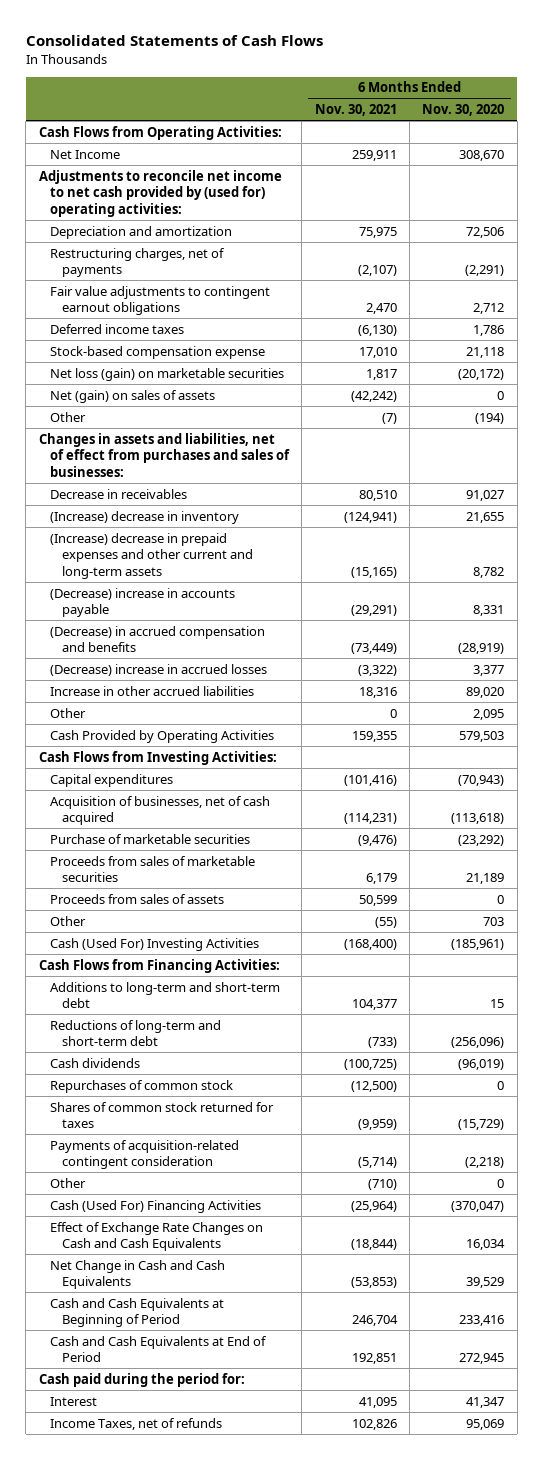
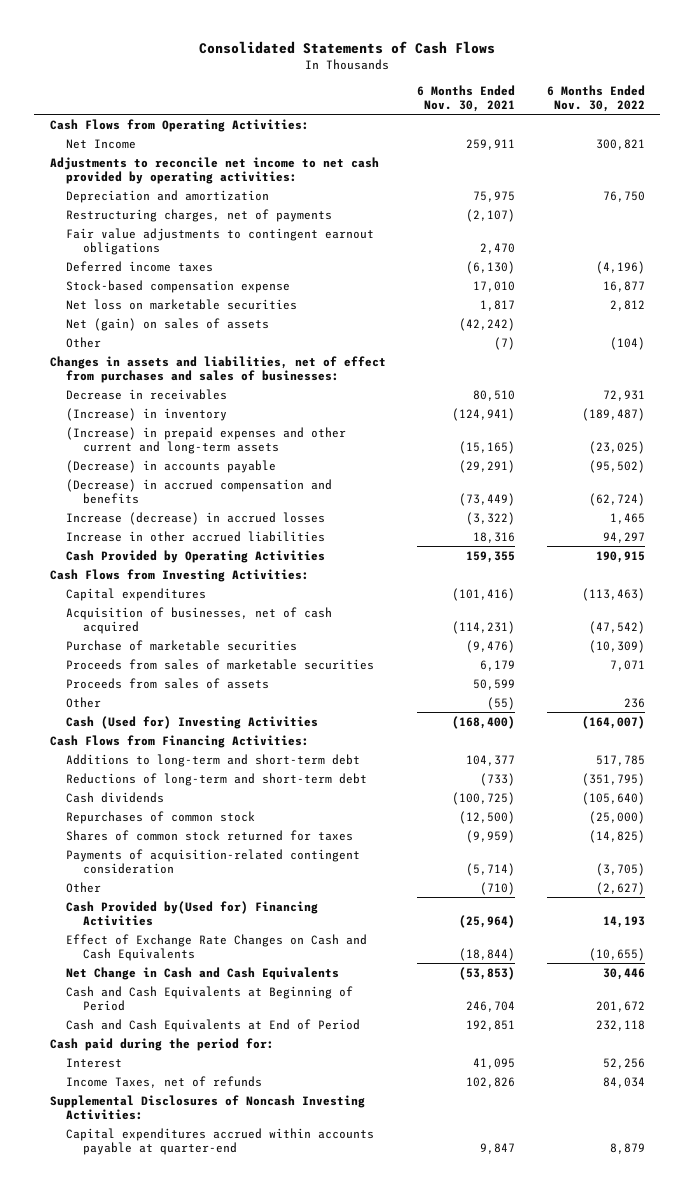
- | 6 Months Ended Nov. 30, 2021 | 6 Months Ended Nov. 30, 2020
+ | 6 Months Ended Nov. 30, 2021 | 6 Months Ended Nov. 30, 2022
- Adjustments to reconcile net income to net cash provided by (used for) operating activities:
+ Adjustments to reconcile net income to net cash provided by operating activities:
- Net loss (gain) on marketable securities | 1,817 | (20,172)
+ Net loss on marketable securities | 1,817 | 2,812
- (Increase) decrease in inventory | (124,941) | 21,655
- (Increase) decrease in prepaid expenses and other current and long-term assets | (15,165) | 8,782
- (Decrease) increase in accounts payable | (29,291) | 8,331
+ (Increase) in inventory | (124,941) | (189,487)
+ (Increase) in prepaid expenses and other current and long-term assets | (15,165) | (23,025)
+ (Decrease) in accounts payable | (29,291) | (95,502)
- (Decrease) increase in accrued losses | (3,322) | 3,377
+ Increase (decrease) in accrued losses | (3,322) | 1,465
- Other | 0 | 2,095
- Cash (Used For) Investing Activities | (168,400) | (185,961)
+ Cash (Used for) Investing Activities | (168,400) | (164,007)
- Cash (Used For) Financing Activities | (25,964) | (370,047)
+ Cash Provided by(Used for) Financing Activities | (25,964) | 14,193
+ Supplemental Disclosures of Noncash Investing Activities:
+ Capital expenditures accrued within accounts payable at quarter-end | 9,847 | 8,879

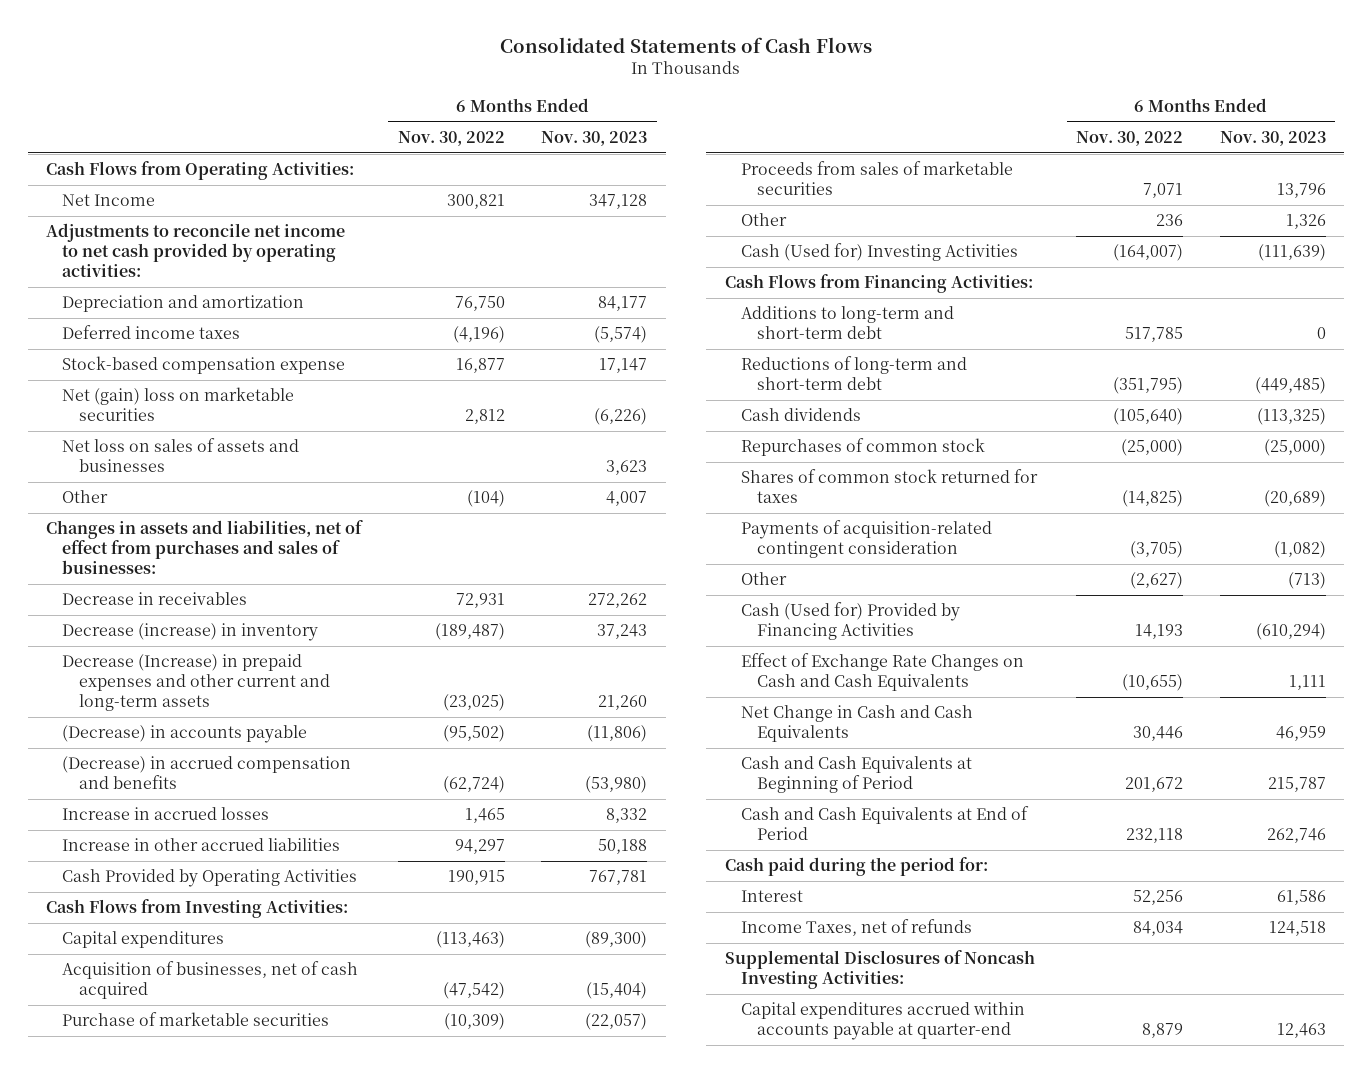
- | 6 Months Ended Nov. 30, 2021 | 6 Months Ended Nov. 30, 2022
+ | 6 Months Ended Nov. 30, 2022 | 6 Months Ended Nov. 30, 2023
- Restructuring charges, net of payments | (2,107) |
- Fair value adjustments to contingent earnout obligations | 2,470 |
- Net loss on marketable securities | 1,817 | 2,812
- Net (gain) on sales of assets | (42,242) |
+ Net (gain) loss on marketable securities | 2,812 | (6,226)
+ Net loss on sales of assets and businesses | | 3,623
- (Increase) in inventory | (124,941) | (189,487)
- (Increase) in prepaid expenses and other current and long-term assets | (15,165) | (23,025)
+ Decrease (increase) in inventory | (189,487) | 37,243
+ Decrease (Increase) in prepaid expenses and other current and long-term assets | (23,025) | 21,260
- Increase (decrease) in accrued losses | (3,322) | 1,465
+ Increase in accrued losses | 1,465 | 8,332
- Proceeds from sales of assets | 50,599 |
- Cash Provided by(Used for) Financing Activities | (25,964) | 14,193
+ Cash (Used for) Provided by Financing Activities | 14,193 | (610,294)

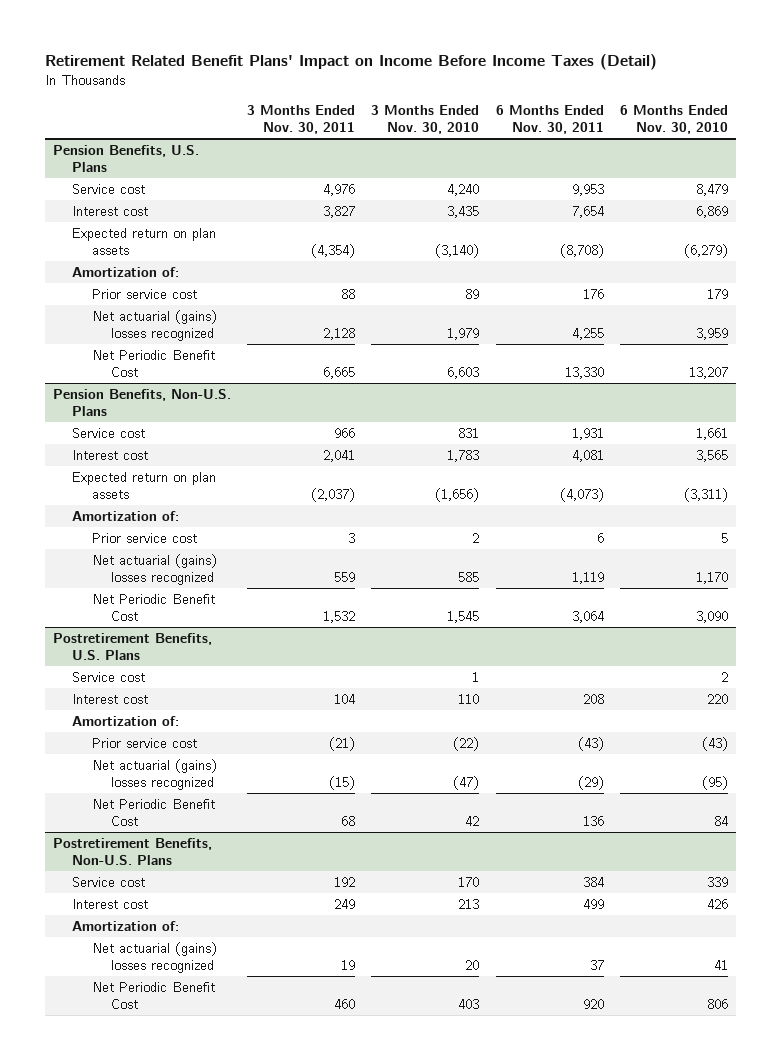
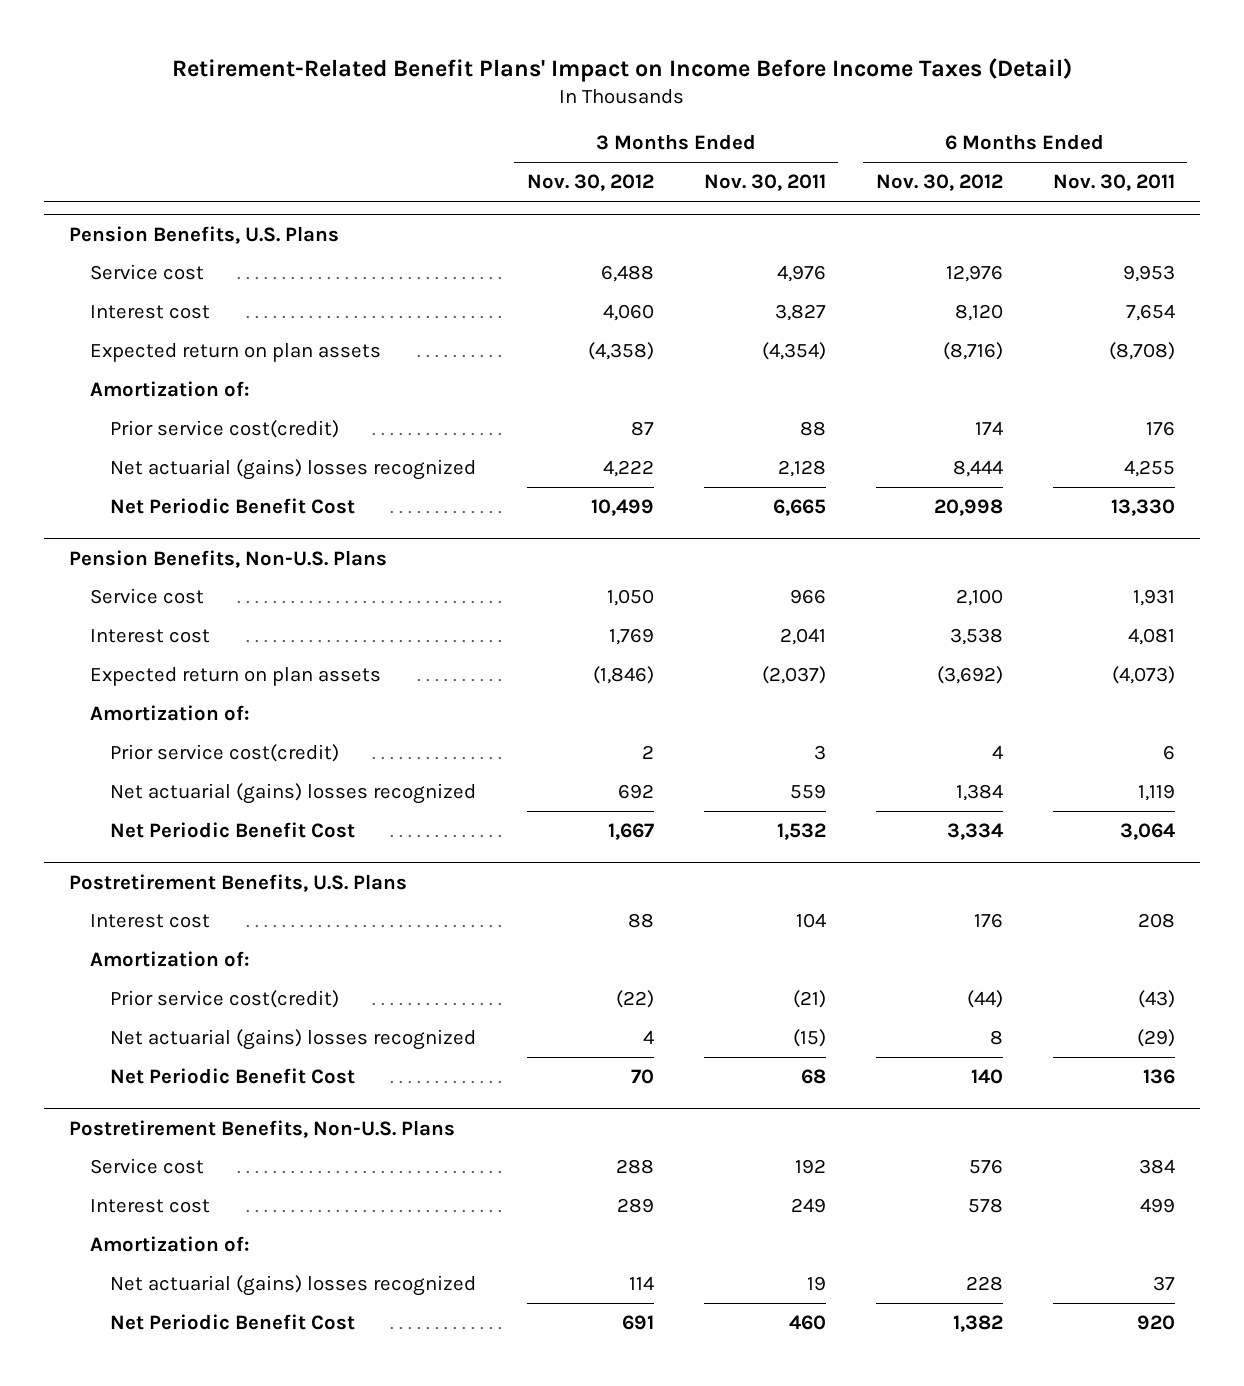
- Retirement Related Benefit Plans' Impact on Income Before Income Taxes (Detail)
+ Retirement-Related Benefit Plans' Impact on Income Before Income Taxes (Detail)
- | 3 Months Ended Nov. 30, 2011 | 3 Months Ended Nov. 30, 2010 | 6 Months Ended Nov. 30, 2011 | 6 Months Ended Nov. 30, 2010
+ | 3 Months Ended Nov. 30, 2012 | 3 Months Ended Nov. 30, 2011 | 6 Months Ended Nov. 30, 2012 | 6 Months Ended Nov. 30, 2011
@ Pension Benefits, U.S. Plans
- Prior service cost | 88 | 89 | 176 | 179
+ Prior service cost(credit) | 87 | 88 | 174 | 176
@ Pension Benefits, Non-U.S. Plans
- Prior service cost | 3 | 2 | 6 | 5
+ Prior service cost(credit) | 2 | 3 | 4 | 6
@ Postretirement Benefits, U.S. Plans
- Service cost | | 1 | | 2
- Prior service cost | (21) | (22) | (43) | (43)
+ Prior service cost(credit) | (22) | (21) | (44) | (43)

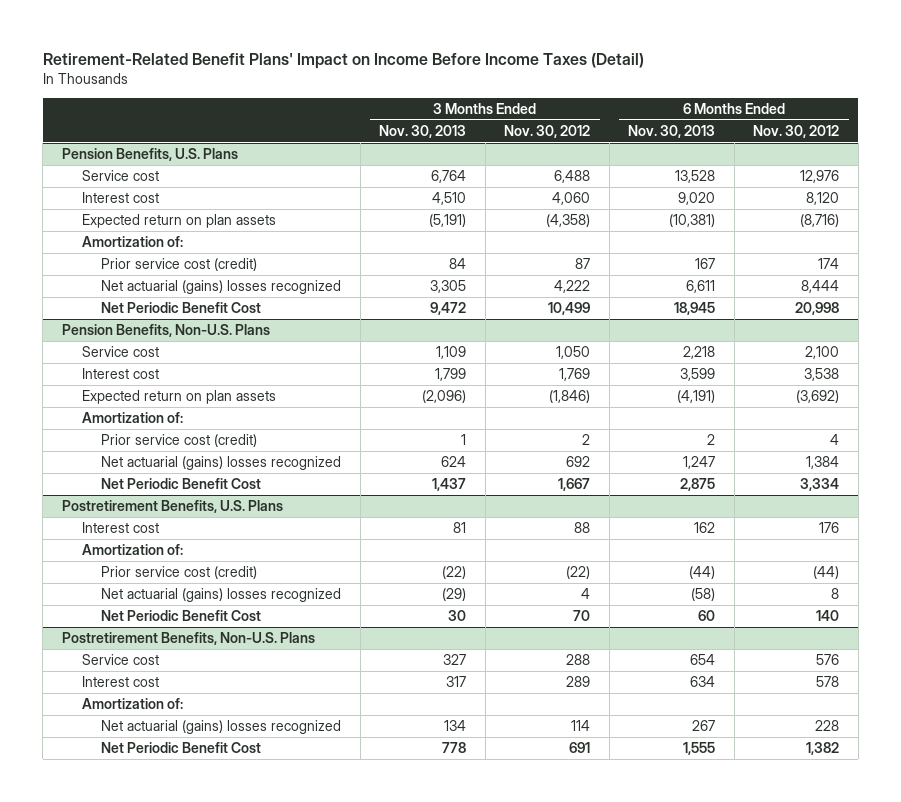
- | 3 Months Ended Nov. 30, 2012 | 3 Months Ended Nov. 30, 2011 | 6 Months Ended Nov. 30, 2012 | 6 Months Ended Nov. 30, 2011
+ | 3 Months Ended Nov. 30, 2013 | 3 Months Ended Nov. 30, 2012 | 6 Months Ended Nov. 30, 2013 | 6 Months Ended Nov. 30, 2012
@ Pension Benefits, U.S. Plans
- Prior service cost(credit) | 87 | 88 | 174 | 176
+ Prior service cost (credit) | 84 | 87 | 167 | 174
@ Pension Benefits, Non-U.S. Plans
- Prior service cost(credit) | 2 | 3 | 4 | 6
+ Prior service cost (credit) | 1 | 2 | 2 | 4
@ Postretirement Benefits, U.S. Plans
- Prior service cost(credit) | (22) | (21) | (44) | (43)
+ Prior service cost (credit) | (22) | (22) | (44) | (44)

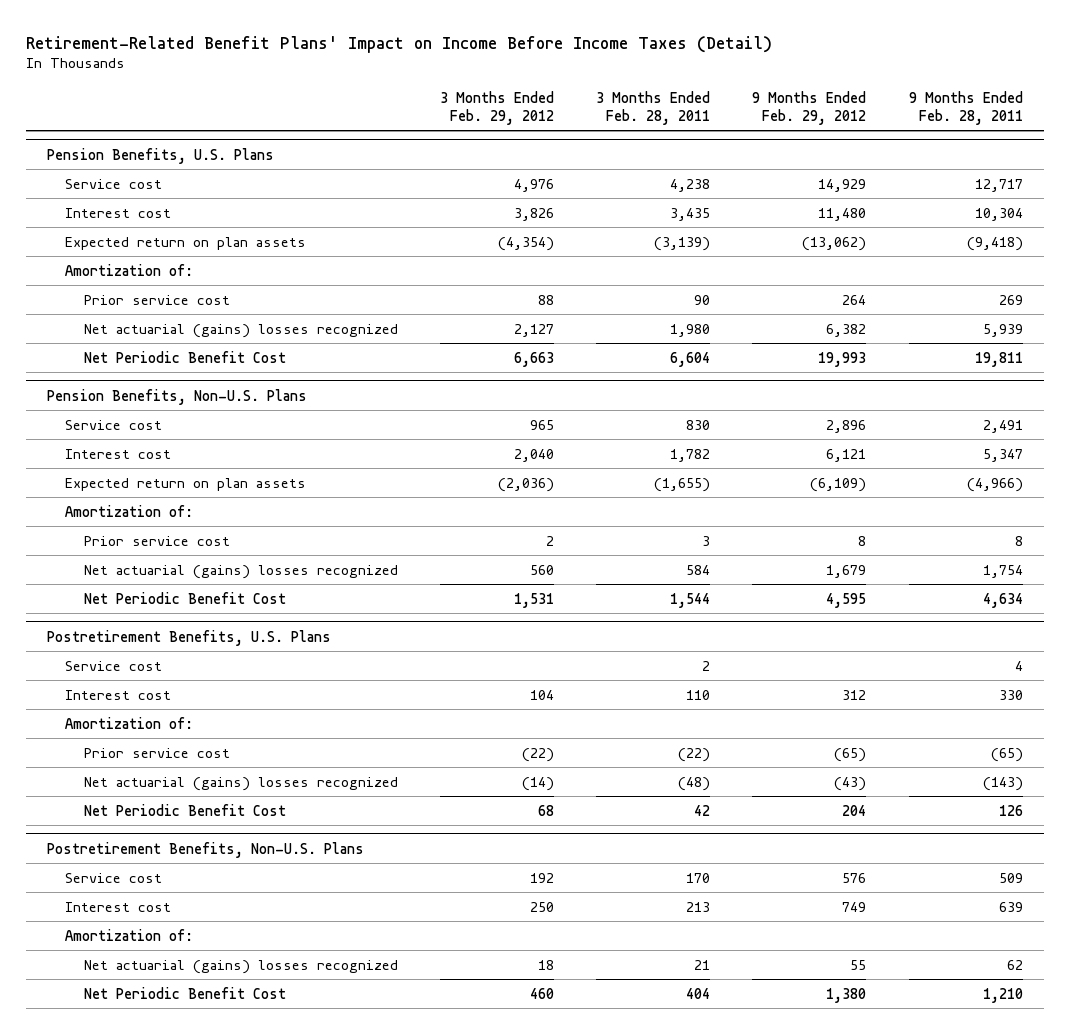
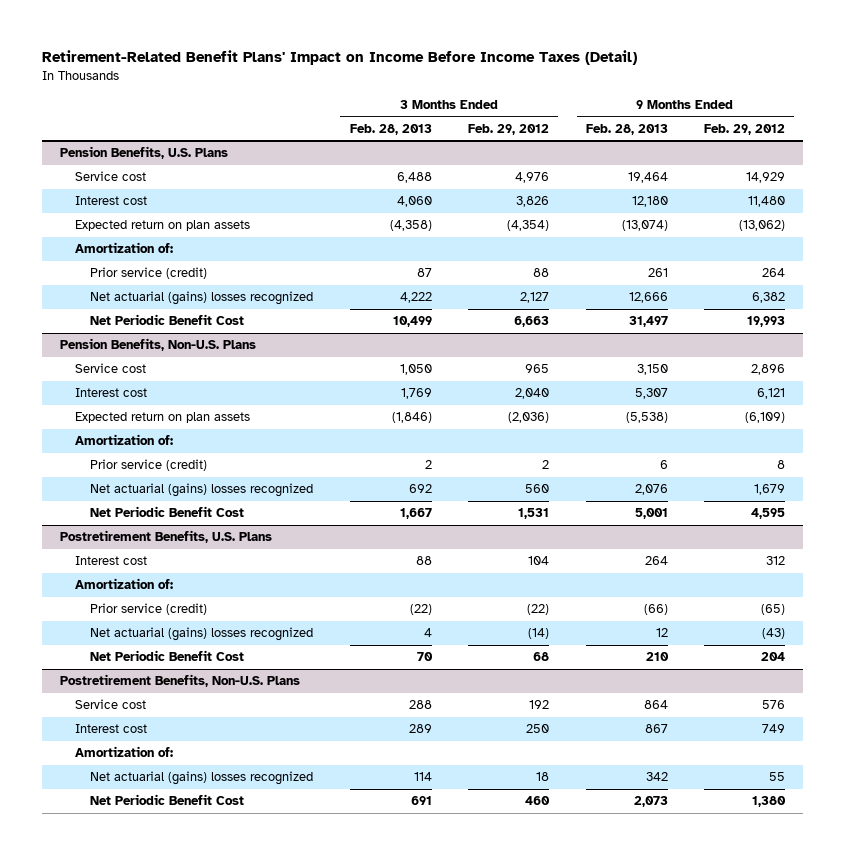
- | 3 Months Ended Feb. 29, 2012 | 3 Months Ended Feb. 28, 2011 | 9 Months Ended Feb. 29, 2012 | 9 Months Ended Feb. 28, 2011
+ | 3 Months Ended Feb. 28, 2013 | 3 Months Ended Feb. 29, 2012 | 9 Months Ended Feb. 28, 2013 | 9 Months Ended Feb. 29, 2012
@ Pension Benefits, U.S. Plans
- Prior service cost | 88 | 90 | 264 | 269
+ Prior service (credit) | 87 | 88 | 261 | 264
@ Pension Benefits, Non-U.S. Plans
- Prior service cost | 2 | 3 | 8 | 8
+ Prior service (credit) | 2 | 2 | 6 | 8
@ Postretirement Benefits, U.S. Plans
- Service cost | | 2 | | 4
- Prior service cost | (22) | (22) | (65) | (65)
+ Prior service (credit) | (22) | (22) | (66) | (65)

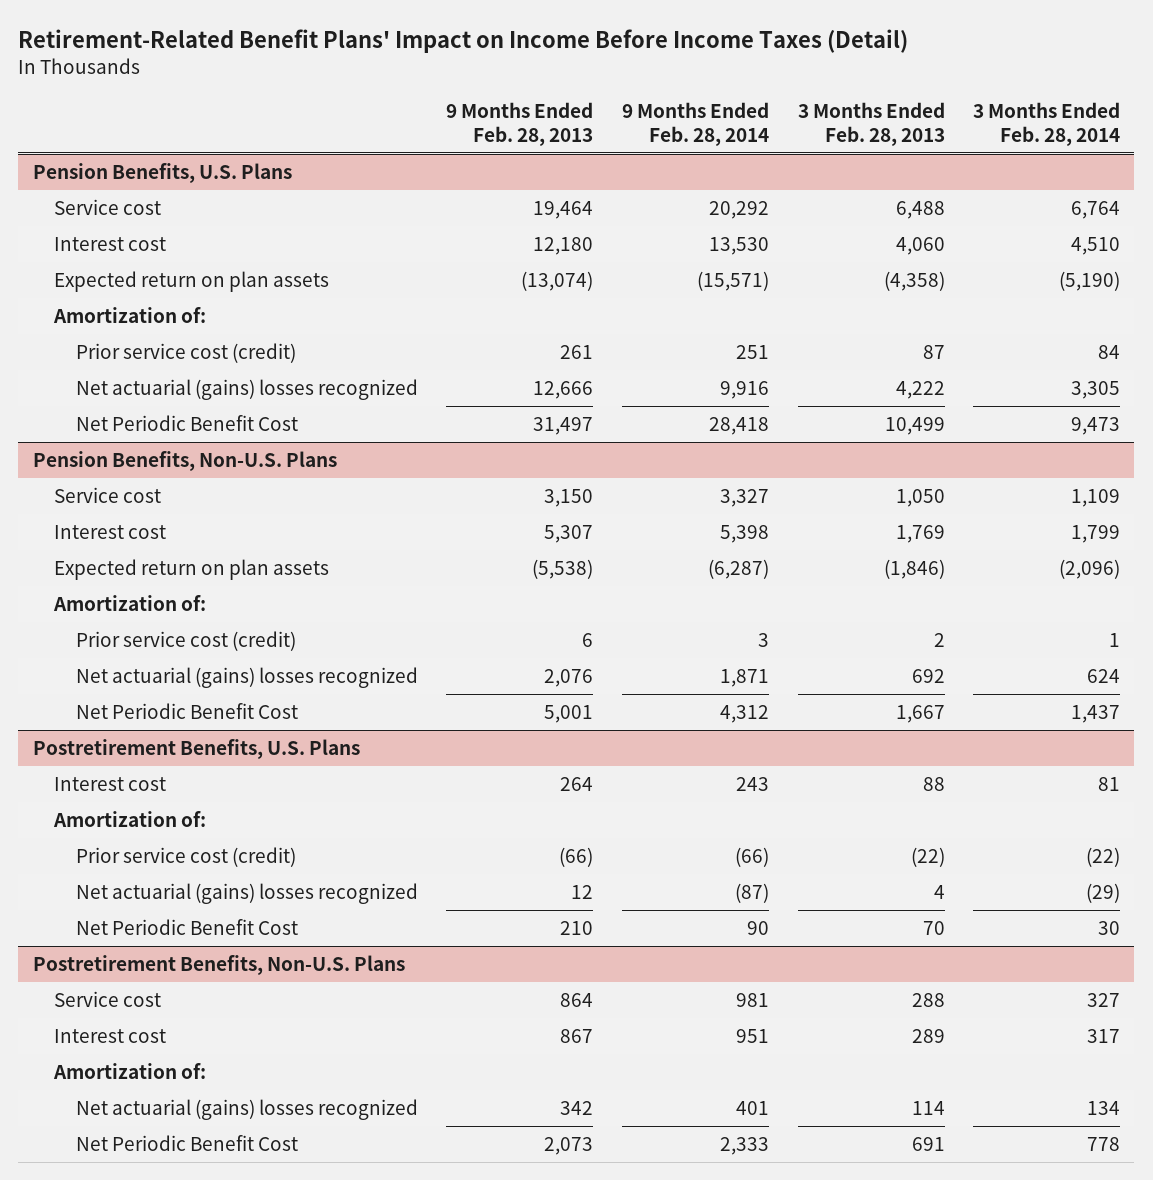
- | 3 Months Ended Feb. 28, 2013 | 3 Months Ended Feb. 29, 2012 | 9 Months Ended Feb. 28, 2013 | 9 Months Ended Feb. 29, 2012
+ | 9 Months Ended Feb. 28, 2013 | 9 Months Ended Feb. 28, 2014 | 3 Months Ended Feb. 28, 2013 | 3 Months Ended Feb. 28, 2014
@ Pension Benefits, U.S. Plans
- Prior service (credit) | 87 | 88 | 261 | 264
+ Prior service cost (credit) | 261 | 251 | 87 | 84
@ Pension Benefits, Non-U.S. Plans
- Prior service (credit) | 2 | 2 | 6 | 8
+ Prior service cost (credit) | 6 | 3 | 2 | 1
@ Postretirement Benefits, U.S. Plans
- Prior service (credit) | (22) | (22) | (66) | (65)
+ Prior service cost (credit) | (66) | (66) | (22) | (22)

